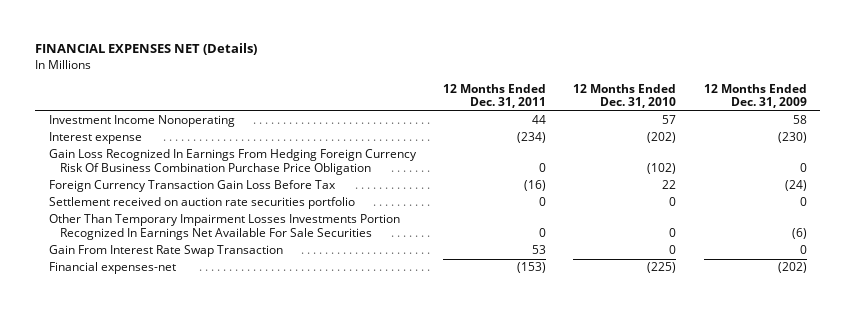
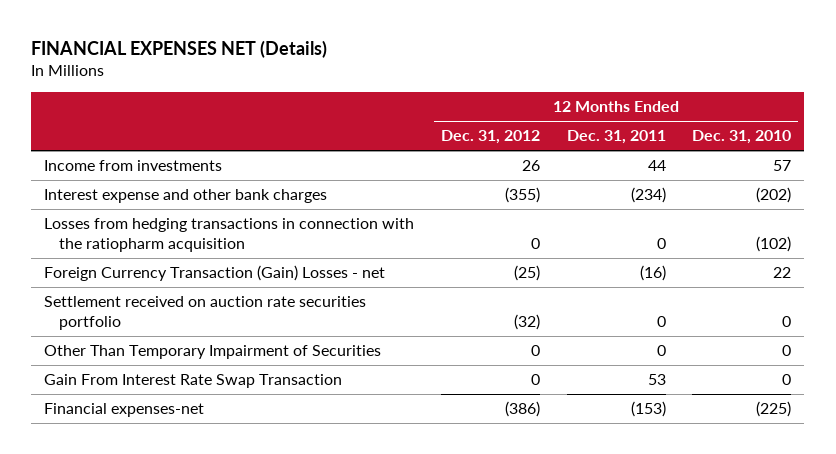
- | 12 Months Ended Dec. 31, 2011 | 12 Months Ended Dec. 31, 2010 | 12 Months Ended Dec. 31, 2009
+ | 12 Months Ended Dec. 31, 2012 | 12 Months Ended Dec. 31, 2011 | 12 Months Ended Dec. 31, 2010
- Investment Income Nonoperating | 44 | 57 | 58
- Interest expense | (234) | (202) | (230)
- Gain Loss Recognized In Earnings From Hedging Foreign Currency Risk Of Business Combination Purchase Price Obligation | 0 | (102) | 0
- Foreign Currency Transaction Gain Loss Before Tax | (16) | 22 | (24)
+ Income from investments | 26 | 44 | 57
+ Interest expense and other bank charges | (355) | (234) | (202)
+ Losses from hedging transactions in connection with the ratiopharm acquisition | 0 | 0 | (102)
+ Foreign Currency Transaction (Gain) Losses - net | (25) | (16) | 22
- Other Than Temporary Impairment Losses Investments Portion Recognized In Earnings Net Available For Sale Securities | 0 | 0 | (6)
+ Other Than Temporary Impairment of Securities | 0 | 0 | 0

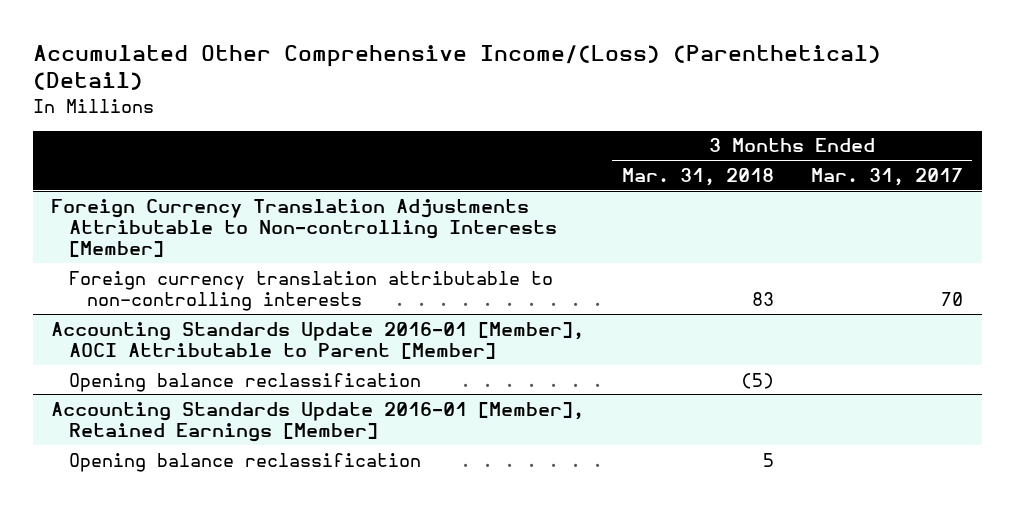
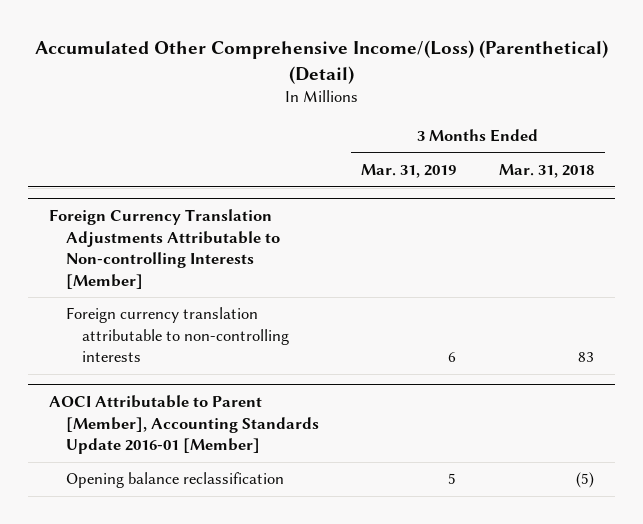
- | 3 Months Ended Mar. 31, 2018 | 3 Months Ended Mar. 31, 2017
+ | 3 Months Ended Mar. 31, 2019 | 3 Months Ended Mar. 31, 2018
- Accounting Standards Update 2016-01 [Member], AOCI Attributable to Parent [Member]
+ AOCI Attributable to Parent [Member], Accounting Standards Update 2016-01 [Member]
- Accounting Standards Update 2016-01 [Member], Retained Earnings [Member]
- Opening balance reclassification | 5 |

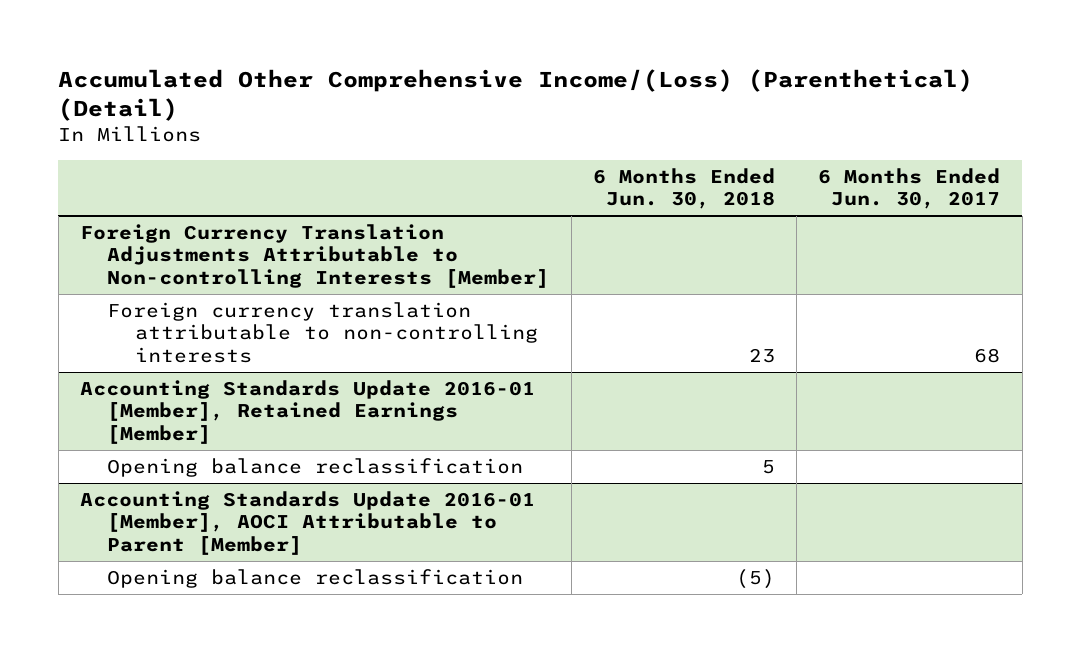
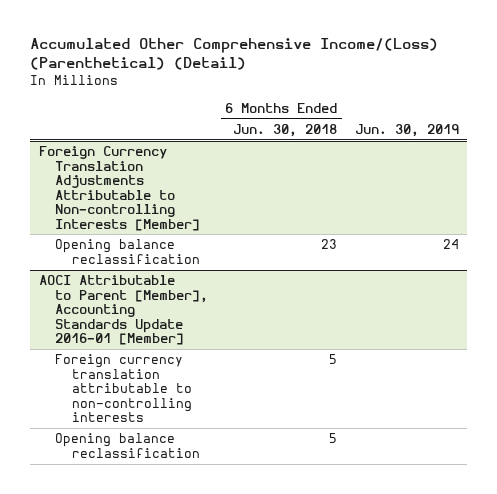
- | 6 Months Ended Jun. 30, 2018 | 6 Months Ended Jun. 30, 2017
+ | 6 Months Ended Jun. 30, 2018 | Jun. 30, 2019
@ Foreign Currency Translation Adjustments Attributable to Non-controlling Interests [Member]
- Foreign currency translation attributable to non-controlling interests | 23 | 68
- Accounting Standards Update 2016-01 [Member], Retained Earnings [Member]
@ Foreign Currency Translation Adjustments Attributable to Non-controlling Interests [Member]
+ Opening balance reclassification | 23 | 24
+ AOCI Attributable to Parent [Member], Accounting Standards Update 2016-01 [Member]
+ Foreign currency translation attributable to non-controlling interests | 5 |
- Accounting Standards Update 2016-01 [Member], AOCI Attributable to Parent [Member]
- Opening balance reclassification | (5) |

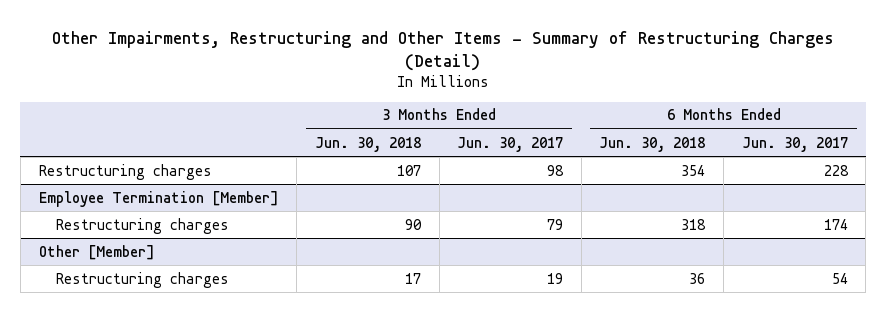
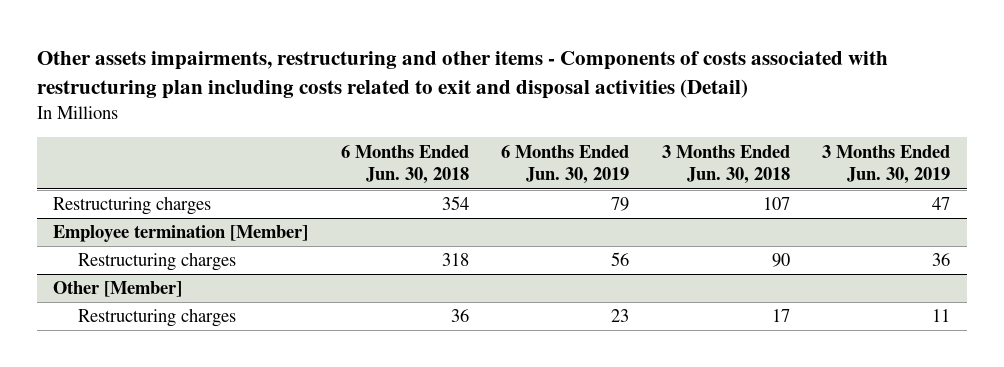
- Other Impairments, Restructuring and Other Items - Summary of Restructuring Charges (Detail)
+ Other assets impairments, restructuring and other items - Components of costs associated with restructuring plan including costs related to exit and disposal activities (Detail)
- | 3 Months Ended Jun. 30, 2018 | 3 Months Ended Jun. 30, 2017 | 6 Months Ended Jun. 30, 2018 | 6 Months Ended Jun. 30, 2017
+ | 6 Months Ended Jun. 30, 2018 | 6 Months Ended Jun. 30, 2019 | 3 Months Ended Jun. 30, 2018 | 3 Months Ended Jun. 30, 2019
- Employee Termination [Member]
+ Employee termination [Member]

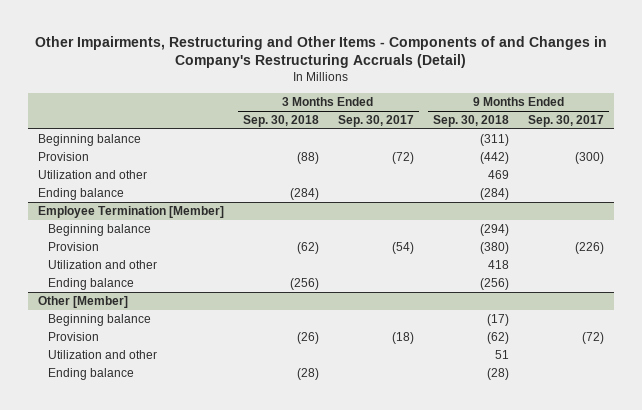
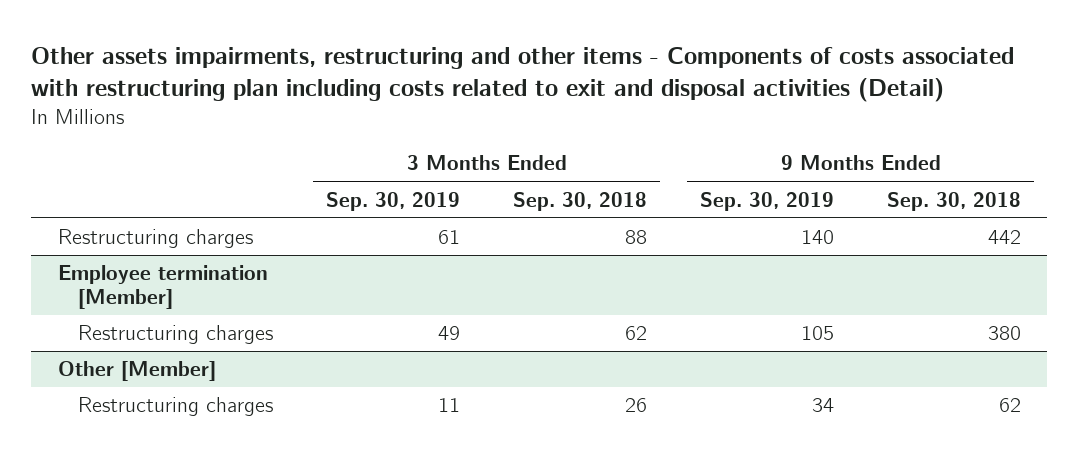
- Other Impairments, Restructuring and Other Items - Components of and Changes in Company's Restructuring Accruals (Detail)
+ Other assets impairments, restructuring and other items - Components of costs associated with restructuring plan including costs related to exit and disposal activities (Detail)
- | 3 Months Ended Sep. 30, 2018 | 3 Months Ended Sep. 30, 2017 | 9 Months Ended Sep. 30, 2018 | 9 Months Ended Sep. 30, 2017
+ | 3 Months Ended Sep. 30, 2019 | 3 Months Ended Sep. 30, 2018 | 9 Months Ended Sep. 30, 2019 | 9 Months Ended Sep. 30, 2018
- Beginning balance | | | (311) |
- Provision | (88) | (72) | (442) | (300)
- Utilization and other | | | 469 |
- Ending balance | (284) | | (284) |
- Employee Termination [Member]
- Beginning balance | | | (294) |
- Provision | (62) | (54) | (380) | (226)
- Utilization and other | | | 418 |
- Ending balance | (256) | | (256) |
+ Restructuring charges | 61 | 88 | 140 | 442
+ Employee termination [Member]
+ Restructuring charges | 49 | 62 | 105 | 380
@ Other [Member]
- Beginning balance | | | (17) |
- Provision | (26) | (18) | (62) | (72)
- Utilization and other | | | 51 |
- Ending balance | (28) | | (28) |
+ Restructuring charges | 11 | 26 | 34 | 62

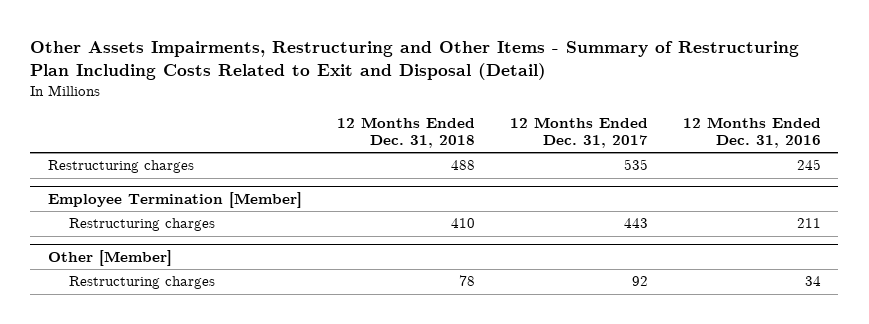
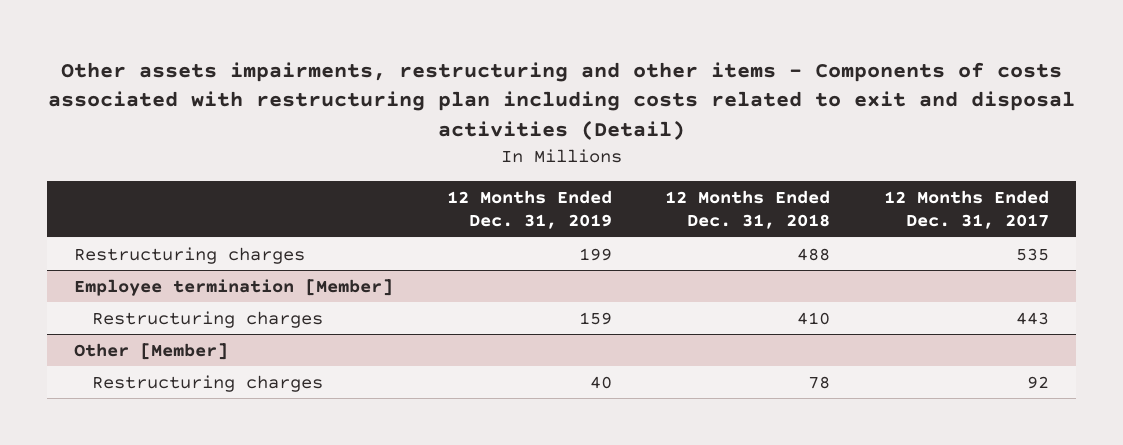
- Other Assets Impairments, Restructuring and Other Items - Summary of Restructuring Plan Including Costs Related to Exit and Disposal (Detail)
+ Other assets impairments, restructuring and other items - Components of costs associated with restructuring plan including costs related to exit and disposal activities (Detail)
- | 12 Months Ended Dec. 31, 2018 | 12 Months Ended Dec. 31, 2017 | 12 Months Ended Dec. 31, 2016
+ | 12 Months Ended Dec. 31, 2019 | 12 Months Ended Dec. 31, 2018 | 12 Months Ended Dec. 31, 2017
- Employee Termination [Member]
+ Employee termination [Member]

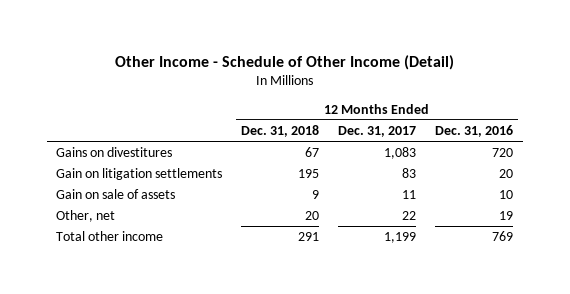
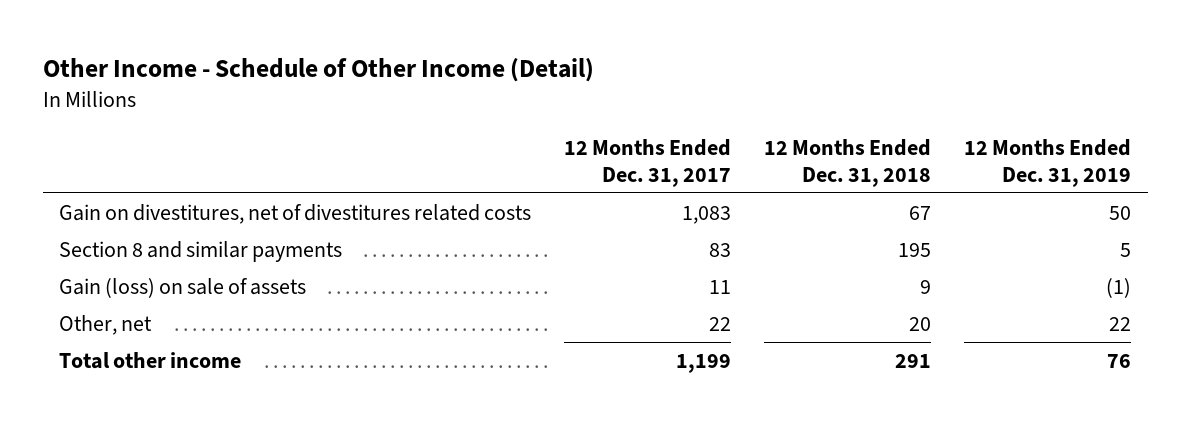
- | 12 Months Ended Dec. 31, 2018 | 12 Months Ended Dec. 31, 2017 | 12 Months Ended Dec. 31, 2016
+ | 12 Months Ended Dec. 31, 2017 | 12 Months Ended Dec. 31, 2018 | 12 Months Ended Dec. 31, 2019
- Gains on divestitures | 67 | 1,083 | 720
- Gain on litigation settlements | 195 | 83 | 20
- Gain on sale of assets | 9 | 11 | 10
+ Gain on divestitures, net of divestitures related costs | 1,083 | 67 | 50
+ Section 8 and similar payments | 83 | 195 | 5
+ Gain (loss) on sale of assets | 11 | 9 | (1)

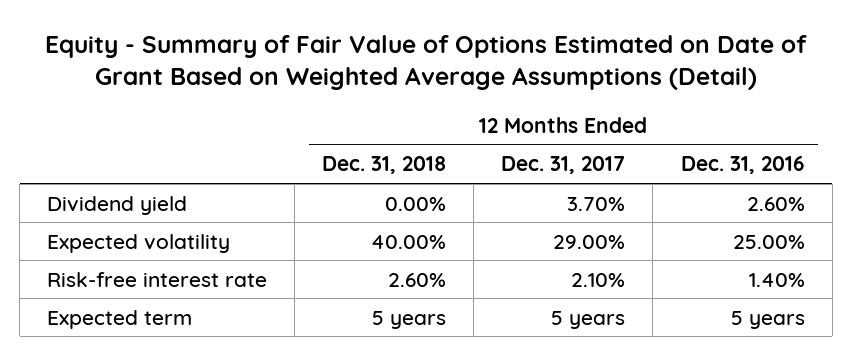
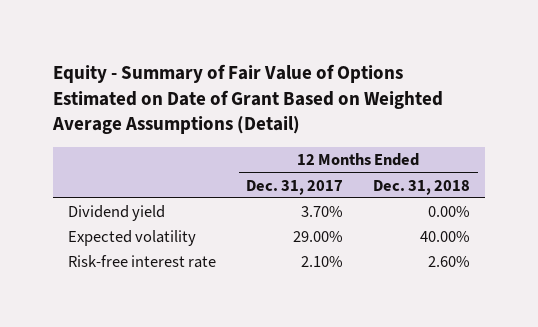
- | 12 Months Ended Dec. 31, 2018 | 12 Months Ended Dec. 31, 2017 | 12 Months Ended Dec. 31, 2016
+ | 12 Months Ended Dec. 31, 2017 | 12 Months Ended Dec. 31, 2018
- Expected term | 5 years | 5 years | 5 years

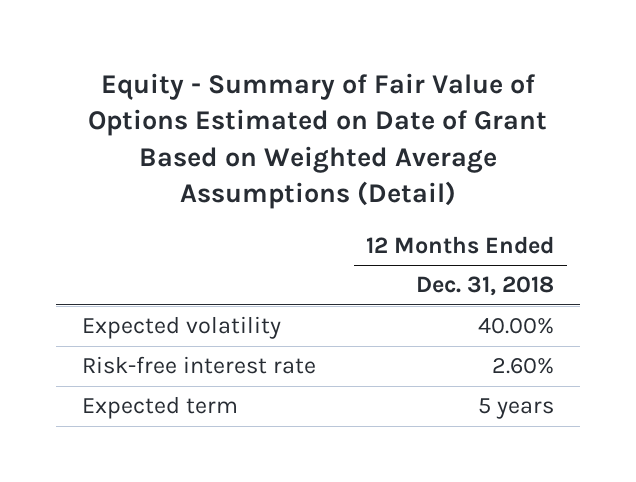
- | 12 Months Ended Dec. 31, 2017 | 12 Months Ended Dec. 31, 2018
+ | 12 Months Ended Dec. 31, 2018
- Dividend yield | 3.70% | 0.00%
+ Expected term | 5 years

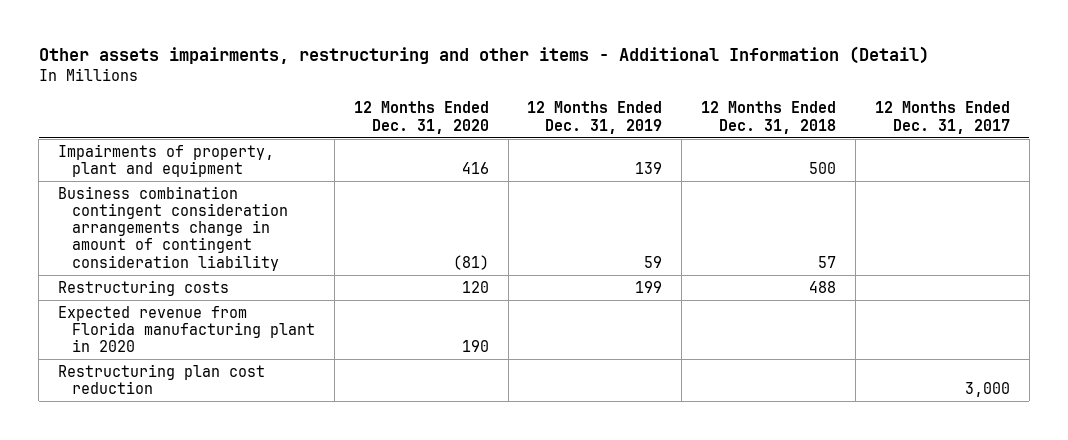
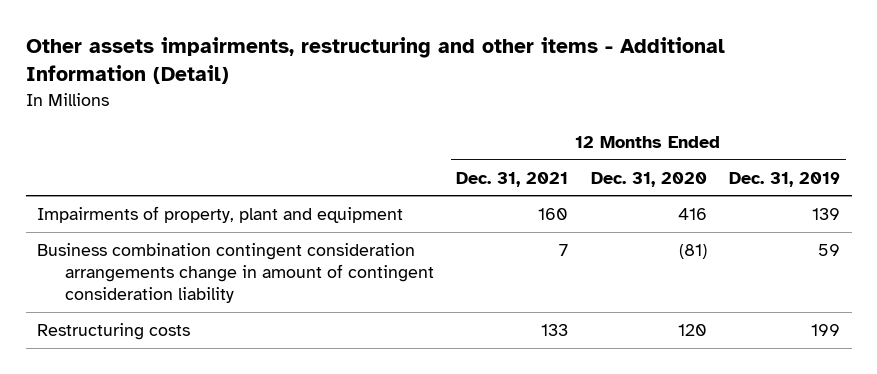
- | 12 Months Ended Dec. 31, 2020 | 12 Months Ended Dec. 31, 2019 | 12 Months Ended Dec. 31, 2018 | 12 Months Ended Dec. 31, 2017
+ | 12 Months Ended Dec. 31, 2021 | 12 Months Ended Dec. 31, 2020 | 12 Months Ended Dec. 31, 2019
- Expected revenue from Florida manufacturing plant in 2020 | 190 | | |
- Restructuring plan cost reduction | | | | 3,000

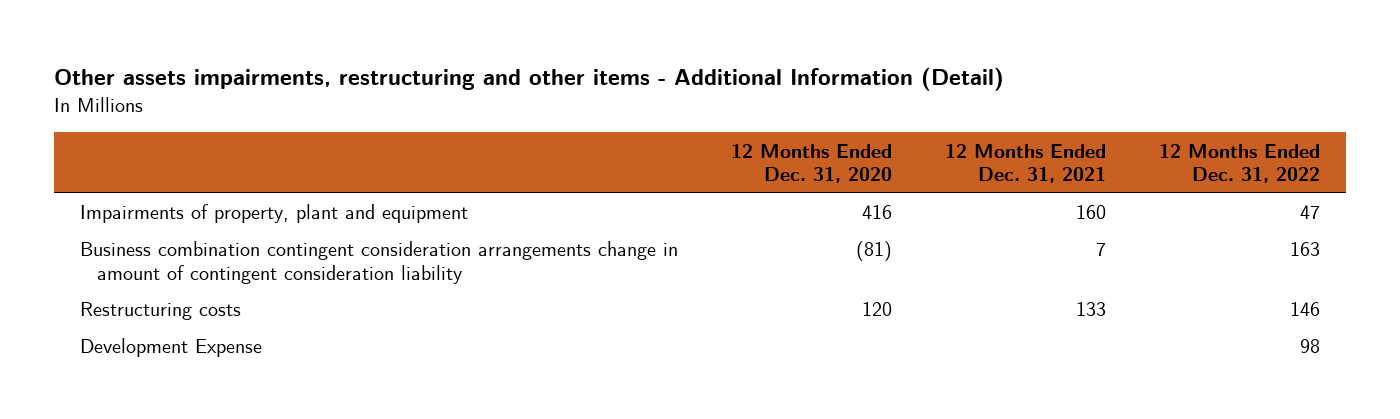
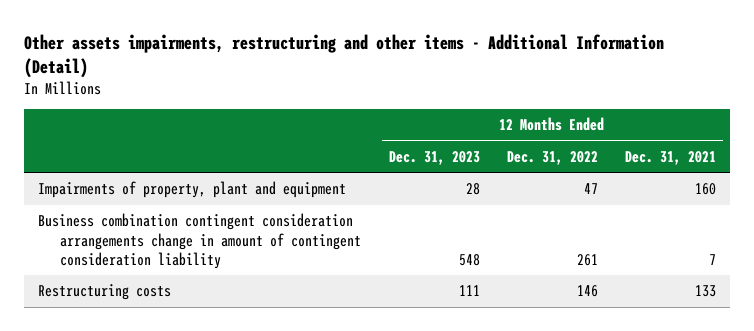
- | 12 Months Ended Dec. 31, 2020 | 12 Months Ended Dec. 31, 2021 | 12 Months Ended Dec. 31, 2022
+ | 12 Months Ended Dec. 31, 2023 | 12 Months Ended Dec. 31, 2022 | 12 Months Ended Dec. 31, 2021
- Business combination contingent consideration arrangements change in amount of contingent consideration liability | (81) | 7 | 163
+ Business combination contingent consideration arrangements change in amount of contingent consideration liability | 548 | 261 | 7
- Development Expense | | | 98

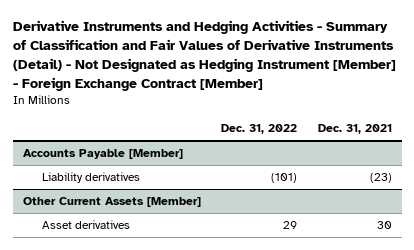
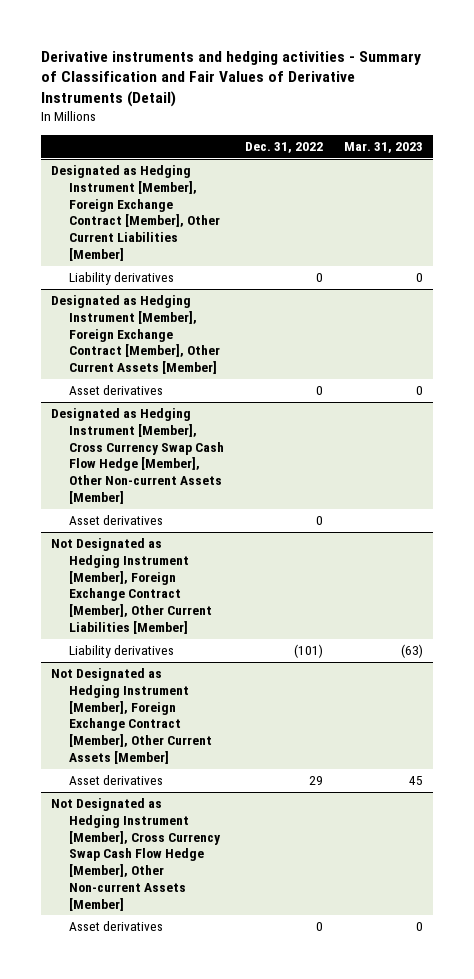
- Derivative Instruments and Hedging Activities - Summary of Classification and Fair Values of Derivative Instruments (Detail) - Not Designated as Hedging Instrument [Member] - Foreign Exchange Contract [Member]
+ Derivative instruments and hedging activities - Summary of Classification and Fair Values of Derivative Instruments (Detail)
- | Dec. 31, 2022 | Dec. 31, 2021
+ | Dec. 31, 2022 | Mar. 31, 2023
- Accounts Payable [Member]
+ Designated as Hedging Instrument [Member], Foreign Exchange Contract [Member], Other Current Liabilities [Member]
+ Liability derivatives | 0 | 0
+ Designated as Hedging Instrument [Member], Foreign Exchange Contract [Member], Other Current Assets [Member]
+ Asset derivatives | 0 | 0
+ Designated as Hedging Instrument [Member], Cross Currency Swap Cash Flow Hedge [Member], Other Non-current Assets [Member]
+ Asset derivatives | 0 |
+ Not Designated as Hedging Instrument [Member], Foreign Exchange Contract [Member], Other Current Liabilities [Member]
- Other Current Assets [Member]
+ Not Designated as Hedging Instrument [Member], Foreign Exchange Contract [Member], Other Current Assets [Member]
+ Not Designated as Hedging Instrument [Member], Cross Currency Swap Cash Flow Hedge [Member], Other Non-current Assets [Member]
+ Asset derivatives | 0 | 0

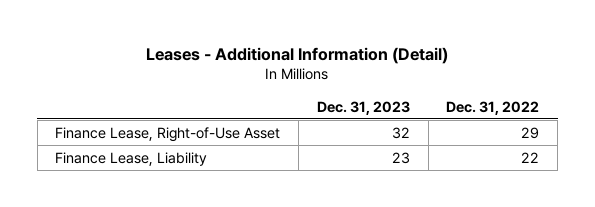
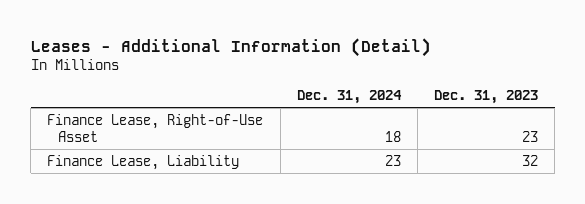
- | Dec. 31, 2023 | Dec. 31, 2022
+ | Dec. 31, 2024 | Dec. 31, 2023
- Finance Lease, Right-of-Use Asset | 32 | 29
- Finance Lease, Liability | 23 | 22
+ Finance Lease, Right-of-Use Asset | 18 | 23
+ Finance Lease, Liability | 23 | 32

